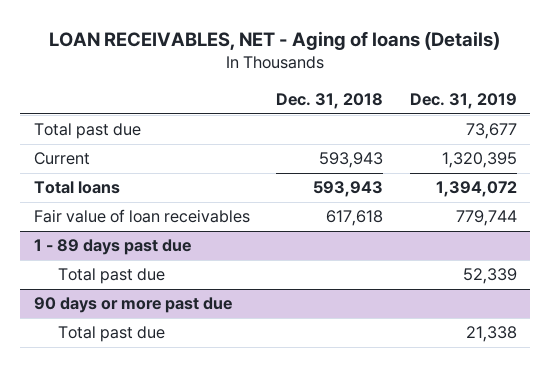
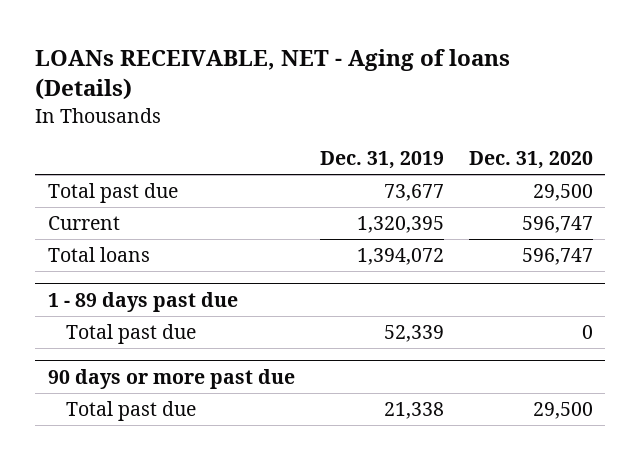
- LOAN RECEIVABLES, NET - Aging of loans (Details)
+ LOANs RECEIVABLE, NET - Aging of loans (Details)
- | Dec. 31, 2018 | Dec. 31, 2019
+ | Dec. 31, 2019 | Dec. 31, 2020
- Fair value of loan receivables | 617,618 | 779,744

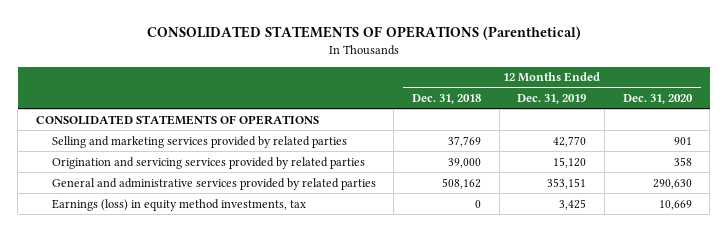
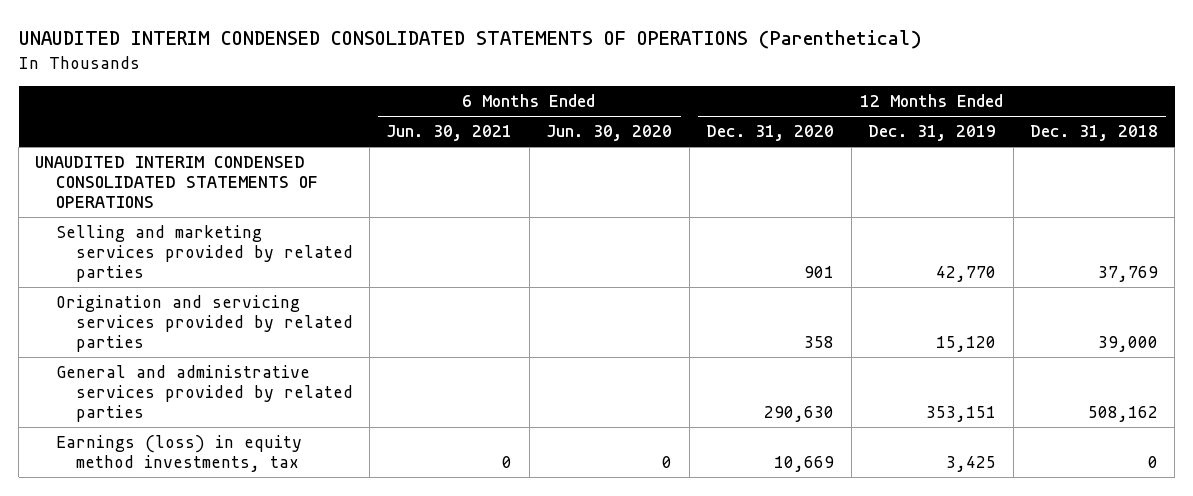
- CONSOLIDATED STATEMENTS OF OPERATIONS (Parenthetical)
+ UNAUDITED INTERIM CONDENSED CONSOLIDATED STATEMENTS OF OPERATIONS (Parenthetical)
- | 12 Months Ended Dec. 31, 2018 | 12 Months Ended Dec. 31, 2019 | 12 Months Ended Dec. 31, 2020
+ | 6 Months Ended Jun. 30, 2021 | 6 Months Ended Jun. 30, 2020 | 12 Months Ended Dec. 31, 2020 | 12 Months Ended Dec. 31, 2019 | 12 Months Ended Dec. 31, 2018
- CONSOLIDATED STATEMENTS OF OPERATIONS
+ UNAUDITED INTERIM CONDENSED CONSOLIDATED STATEMENTS OF OPERATIONS

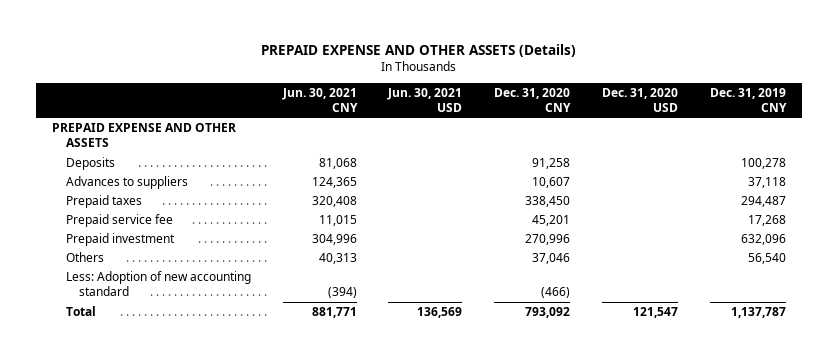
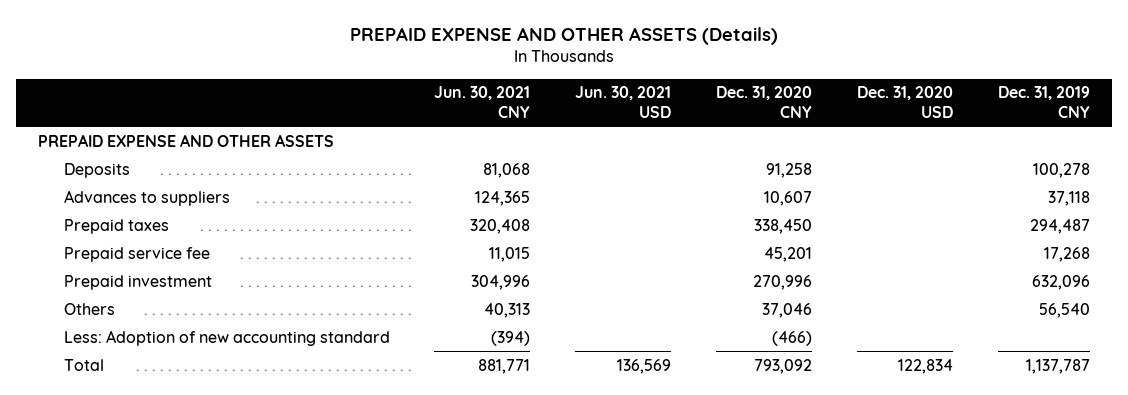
- Total | 881,771 | 136,569 | 793,092 | 121,547 | 1,137,787
+ Total | 881,771 | 136,569 | 793,092 | 122,834 | 1,137,787

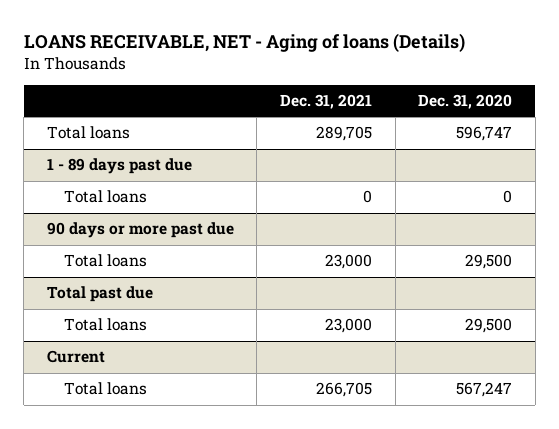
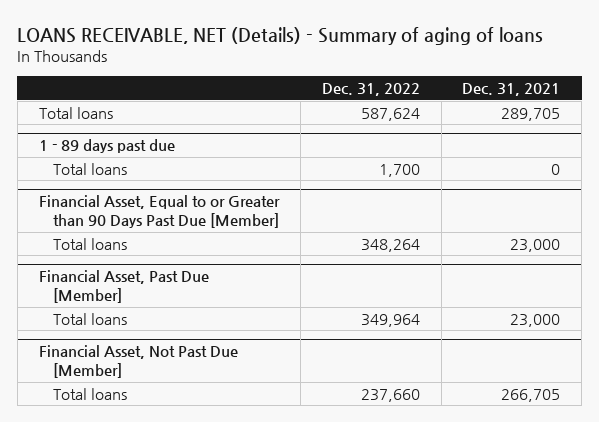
- LOANS RECEIVABLE, NET - Aging of loans (Details)
+ LOANS RECEIVABLE, NET (Details) - Summary of aging of loans
- | Dec. 31, 2021 | Dec. 31, 2020
+ | Dec. 31, 2022 | Dec. 31, 2021
- 90 days or more past due
+ Financial Asset, Equal to or Greater than 90 Days Past Due [Member]
- Total past due
+ Financial Asset, Past Due [Member]
- Current
+ Financial Asset, Not Past Due [Member]

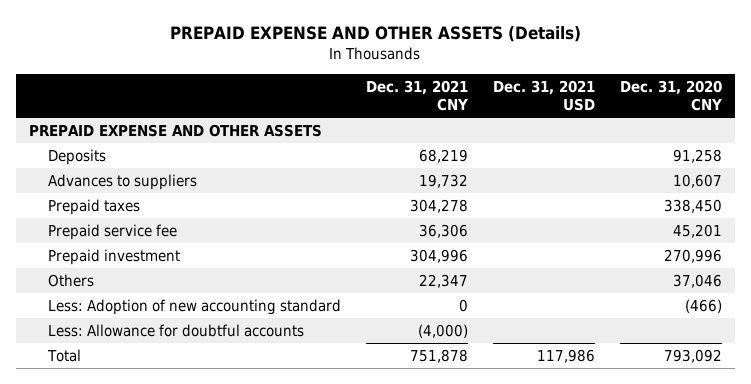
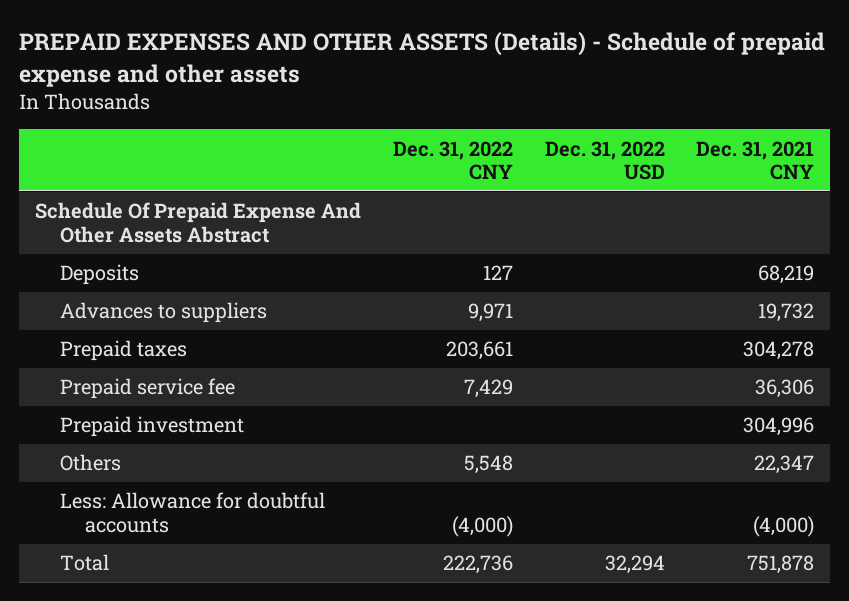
- PREPAID EXPENSE AND OTHER ASSETS (Details)
+ PREPAID EXPENSES AND OTHER ASSETS (Details) - Schedule of prepaid expense and other assets
- | Dec. 31, 2021 CNY | Dec. 31, 2021 USD | Dec. 31, 2020 CNY
+ | Dec. 31, 2022 CNY | Dec. 31, 2022 USD | Dec. 31, 2021 CNY
- PREPAID EXPENSE AND OTHER ASSETS
+ Schedule Of Prepaid Expense And Other Assets Abstract
- Less: Adoption of new accounting standard | 0 | | (466)

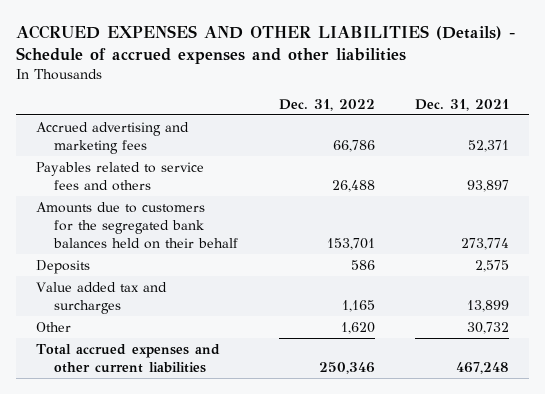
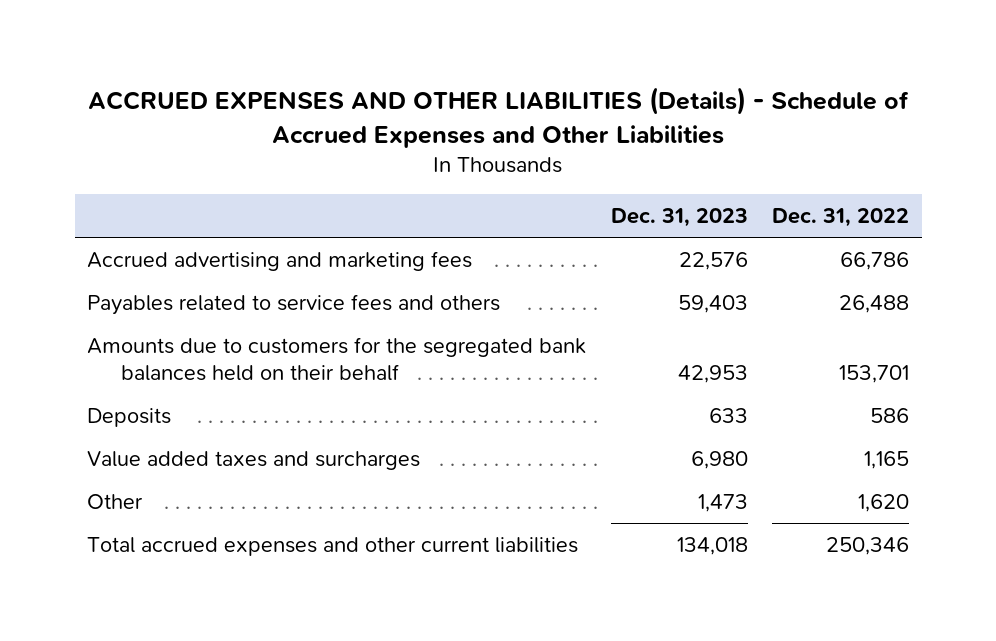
- ACCRUED EXPENSES AND OTHER LIABILITIES (Details) - Schedule of accrued expenses and other liabilities
+ ACCRUED EXPENSES AND OTHER LIABILITIES (Details) - Schedule of Accrued Expenses and Other Liabilities
- | Dec. 31, 2022 | Dec. 31, 2021
+ | Dec. 31, 2023 | Dec. 31, 2022
- Value added tax and surcharges | 1,165 | 13,899
+ Value added taxes and surcharges | 6,980 | 1,165

